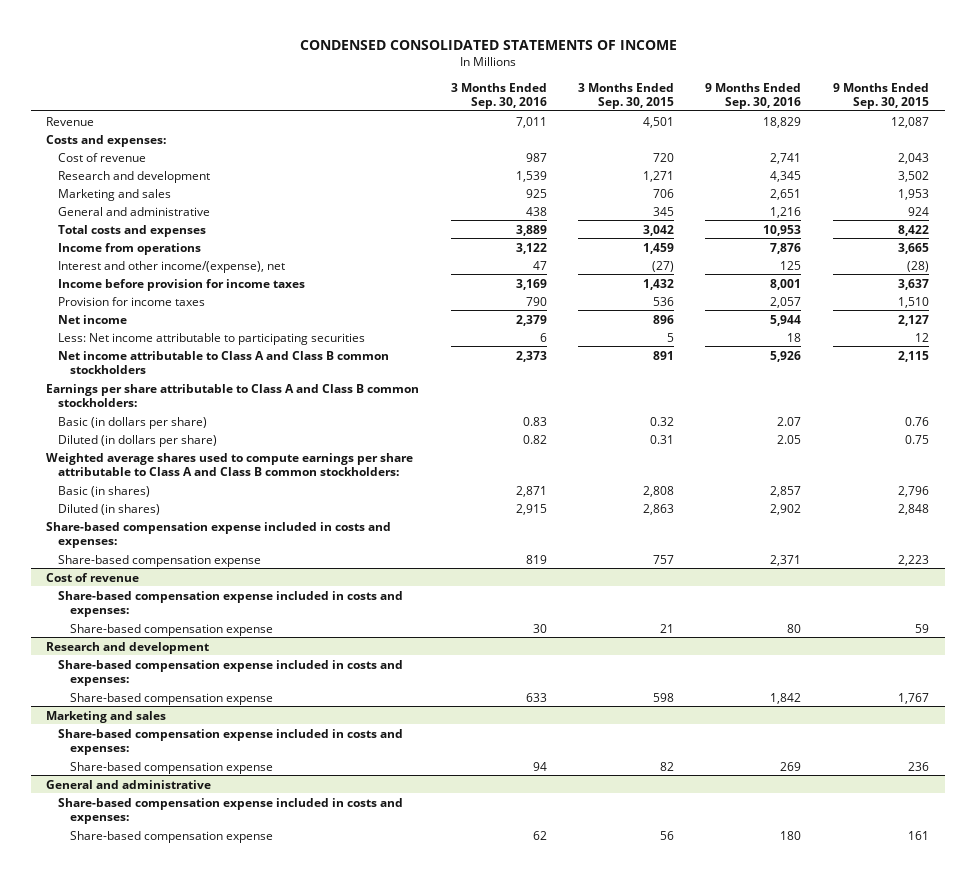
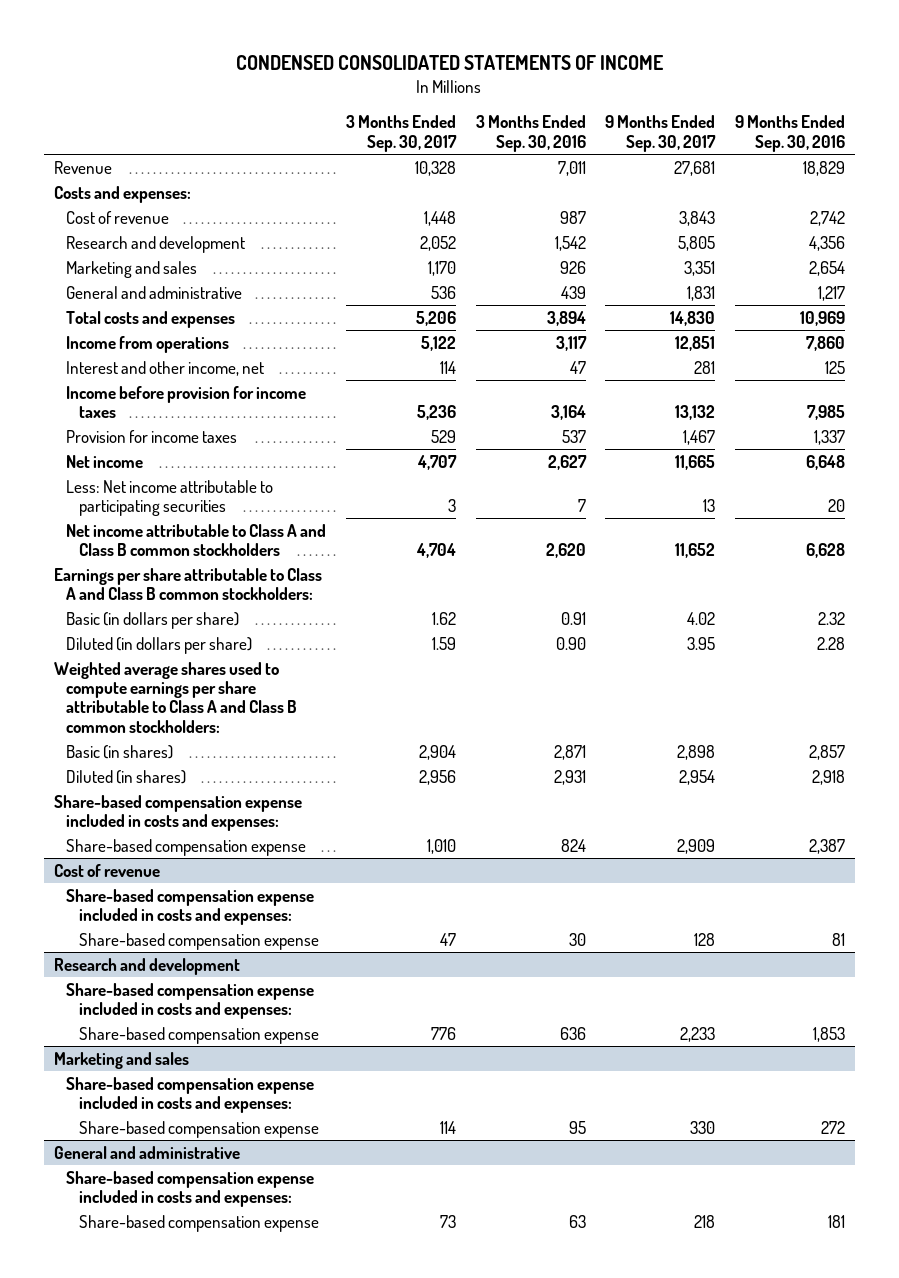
- | 3 Months Ended Sep. 30, 2016 | 3 Months Ended Sep. 30, 2015 | 9 Months Ended Sep. 30, 2016 | 9 Months Ended Sep. 30, 2015
+ | 3 Months Ended Sep. 30, 2017 | 3 Months Ended Sep. 30, 2016 | 9 Months Ended Sep. 30, 2017 | 9 Months Ended Sep. 30, 2016
- Cost of revenue | 987 | 720 | 2,741 | 2,043
- Research and development | 1,539 | 1,271 | 4,345 | 3,502
- Marketing and sales | 925 | 706 | 2,651 | 1,953
- General and administrative | 438 | 345 | 1,216 | 924
- Total costs and expenses | 3,889 | 3,042 | 10,953 | 8,422
- Income from operations | 3,122 | 1,459 | 7,876 | 3,665
- Interest and other income/(expense), net | 47 | (27) | 125 | (28)
- Income before provision for income taxes | 3,169 | 1,432 | 8,001 | 3,637
- Provision for income taxes | 790 | 536 | 2,057 | 1,510
- Net income | 2,379 | 896 | 5,944 | 2,127
- Less: Net income attributable to participating securities | 6 | 5 | 18 | 12
- Net income attributable to Class A and Class B common stockholders | 2,373 | 891 | 5,926 | 2,115
+ Cost of revenue | 1,448 | 987 | 3,843 | 2,742
+ Research and development | 2,052 | 1,542 | 5,805 | 4,356
+ Marketing and sales | 1,170 | 926 | 3,351 | 2,654
+ General and administrative | 536 | 439 | 1,831 | 1,217
+ Total costs and expenses | 5,206 | 3,894 | 14,830 | 10,969
+ Income from operations | 5,122 | 3,117 | 12,851 | 7,860
+ Interest and other income, net | 114 | 47 | 281 | 125
+ Income before provision for income taxes | 5,236 | 3,164 | 13,132 | 7,985
+ Provision for income taxes | 529 | 537 | 1,467 | 1,337
+ Net income | 4,707 | 2,627 | 11,665 | 6,648
+ Less: Net income attributable to participating securities | 3 | 7 | 13 | 20
+ Net income attributable to Class A and Class B common stockholders | 4,704 | 2,620 | 11,652 | 6,628
- Basic (in dollars per share) | 0.83 | 0.32 | 2.07 | 0.76
- Diluted (in dollars per share) | 0.82 | 0.31 | 2.05 | 0.75
+ Basic (in dollars per share) | 1.62 | 0.91 | 4.02 | 2.32
+ Diluted (in dollars per share) | 1.59 | 0.90 | 3.95 | 2.28
- Diluted (in shares) | 2,915 | 2,863 | 2,902 | 2,848
+ Diluted (in shares) | 2,956 | 2,931 | 2,954 | 2,918
- Share-based compensation expense | 819 | 757 | 2,371 | 2,223
+ Share-based compensation expense | 1,010 | 824 | 2,909 | 2,387
@ Cost of revenue
- Share-based compensation expense | 30 | 21 | 80 | 59
+ Share-based compensation expense | 47 | 30 | 128 | 81
@ Research and development
- Share-based compensation expense | 633 | 598 | 1,842 | 1,767
+ Share-based compensation expense | 776 | 636 | 2,233 | 1,853
@ Marketing and sales
- Share-based compensation expense | 94 | 82 | 269 | 236
+ Share-based compensation expense | 114 | 95 | 330 | 272
@ General and administrative
- Share-based compensation expense | 62 | 56 | 180 | 161
+ Share-based compensation expense | 73 | 63 | 218 | 181

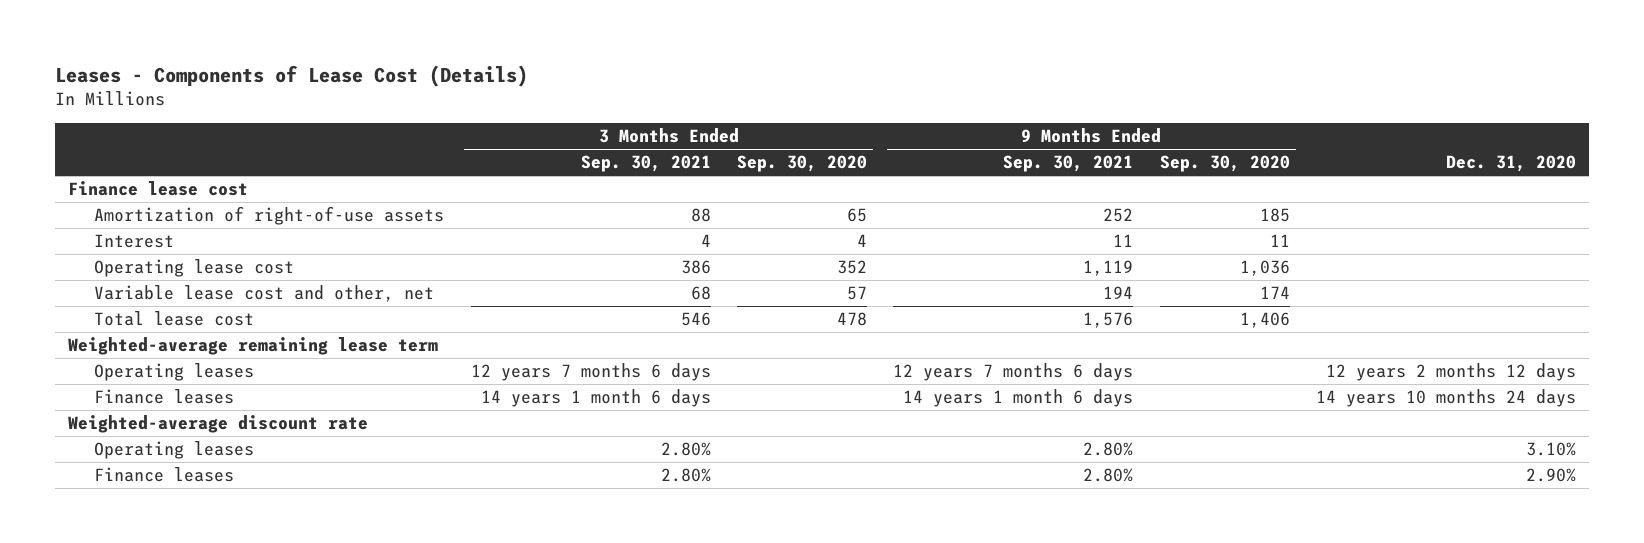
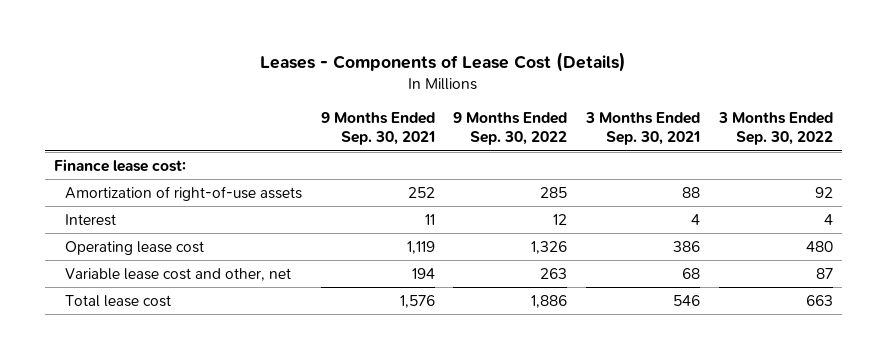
- | 3 Months Ended Sep. 30, 2021 | 3 Months Ended Sep. 30, 2020 | 9 Months Ended Sep. 30, 2021 | 9 Months Ended Sep. 30, 2020 | Dec. 31, 2020
+ | 9 Months Ended Sep. 30, 2021 | 9 Months Ended Sep. 30, 2022 | 3 Months Ended Sep. 30, 2021 | 3 Months Ended Sep. 30, 2022
- Finance lease cost
+ Finance lease cost:
- Weighted-average remaining lease term
- Operating leases | 12 years 7 months 6 days | | 12 years 7 months 6 days | | 12 years 2 months 12 days
- Finance leases | 14 years 1 month 6 days | | 14 years 1 month 6 days | | 14 years 10 months 24 days
- Weighted-average discount rate
- Operating leases | 2.80% | | 2.80% | | 3.10%
- Finance leases | 2.80% | | 2.80% | | 2.90%

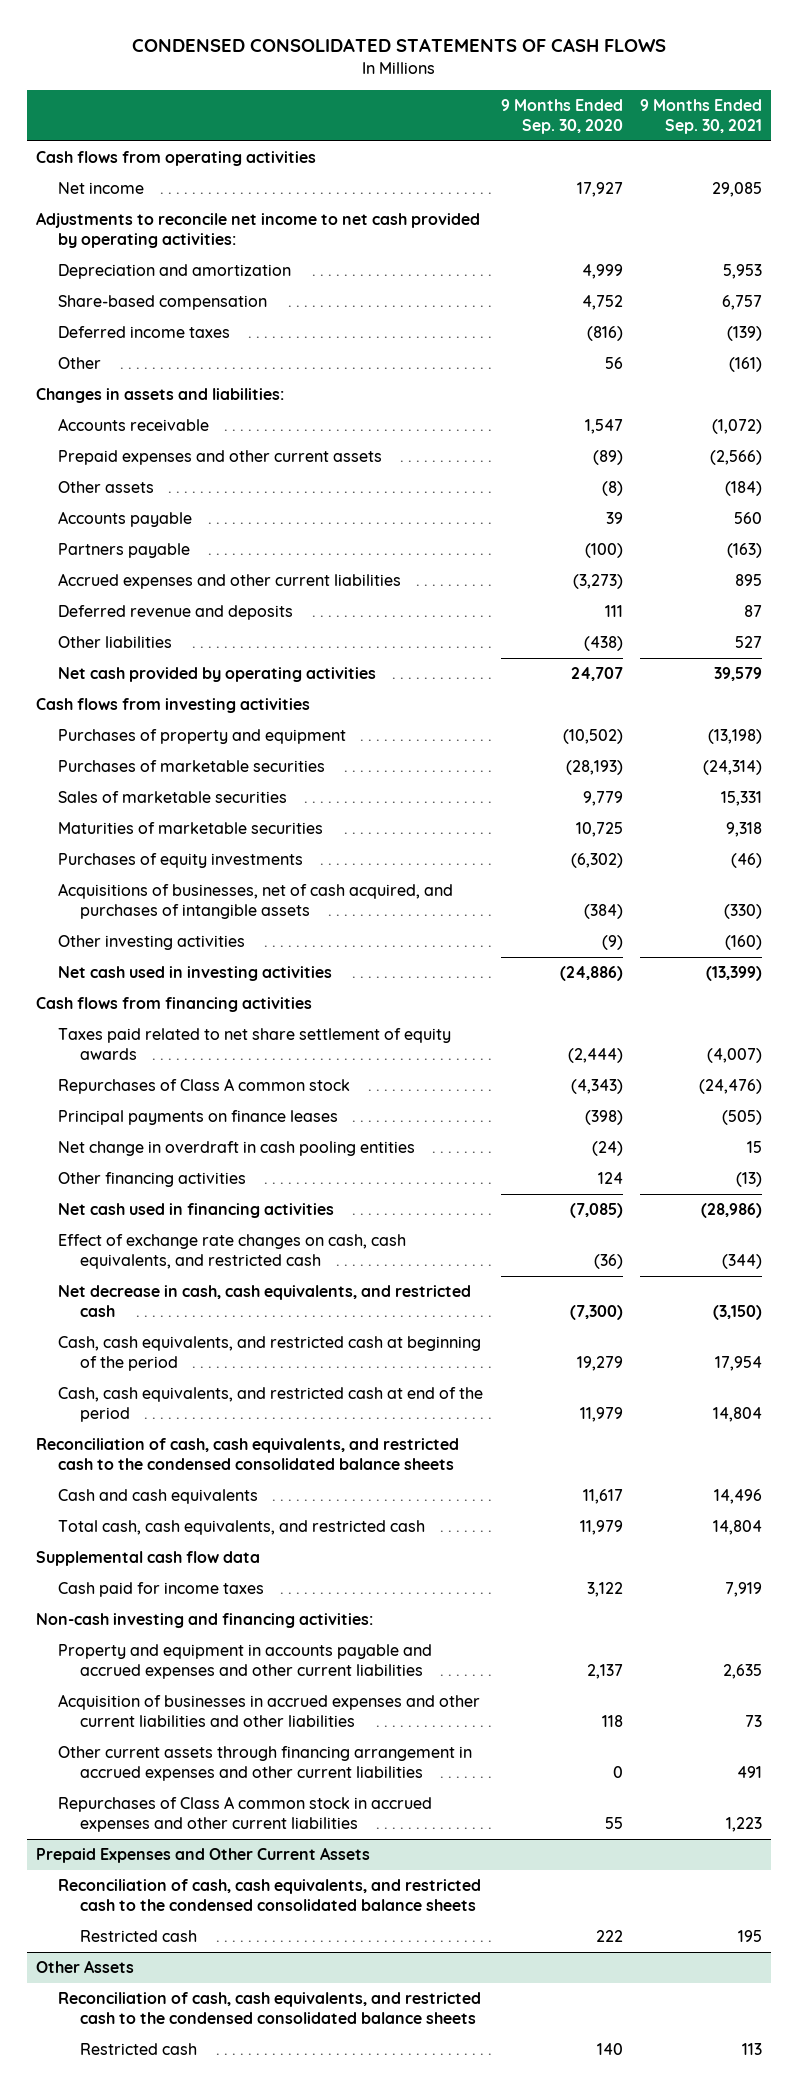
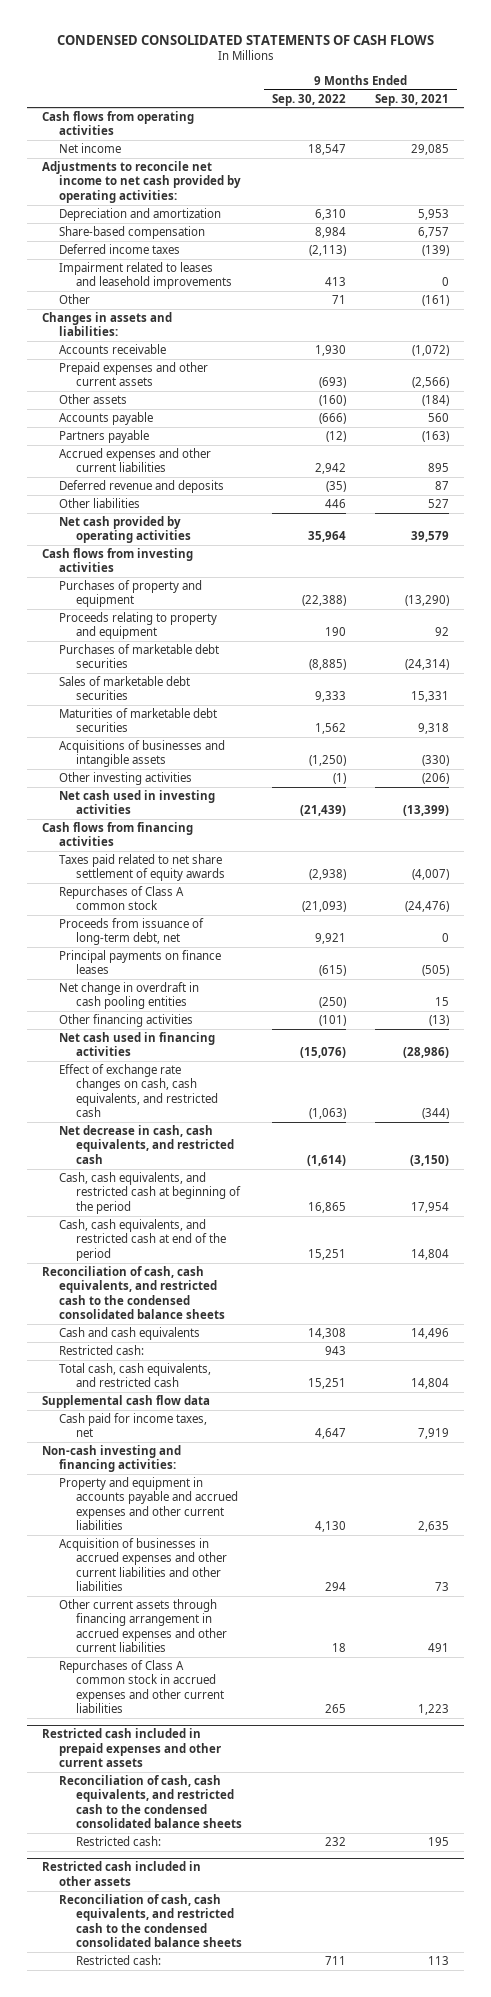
- | 9 Months Ended Sep. 30, 2020 | 9 Months Ended Sep. 30, 2021
+ | 9 Months Ended Sep. 30, 2022 | 9 Months Ended Sep. 30, 2021
+ Impairment related to leases and leasehold improvements | 413 | 0
- Purchases of property and equipment | (10,502) | (13,198)
- Purchases of marketable securities | (28,193) | (24,314)
- Sales of marketable securities | 9,779 | 15,331
- Maturities of marketable securities | 10,725 | 9,318
- Purchases of equity investments | (6,302) | (46)
- Acquisitions of businesses, net of cash acquired, and purchases of intangible assets | (384) | (330)
- Other investing activities | (9) | (160)
+ Purchases of property and equipment | (22,388) | (13,290)
+ Proceeds relating to property and equipment | 190 | 92
+ Purchases of marketable debt securities | (8,885) | (24,314)
+ Sales of marketable debt securities | 9,333 | 15,331
+ Maturities of marketable debt securities | 1,562 | 9,318
+ Acquisitions of businesses and intangible assets | (1,250) | (330)
+ Other investing activities | (1) | (206)
+ Proceeds from issuance of long-term debt, net | 9,921 | 0
+ Restricted cash: | 943 |
- Cash paid for income taxes | 3,122 | 7,919
+ Cash paid for income taxes, net | 4,647 | 7,919
- Prepaid Expenses and Other Current Assets
+ Restricted cash included in prepaid expenses and other current assets
- Restricted cash | 222 | 195
- Other Assets
+ Restricted cash: | 232 | 195
+ Restricted cash included in other assets
- Restricted cash | 140 | 113
+ Restricted cash: | 711 | 113

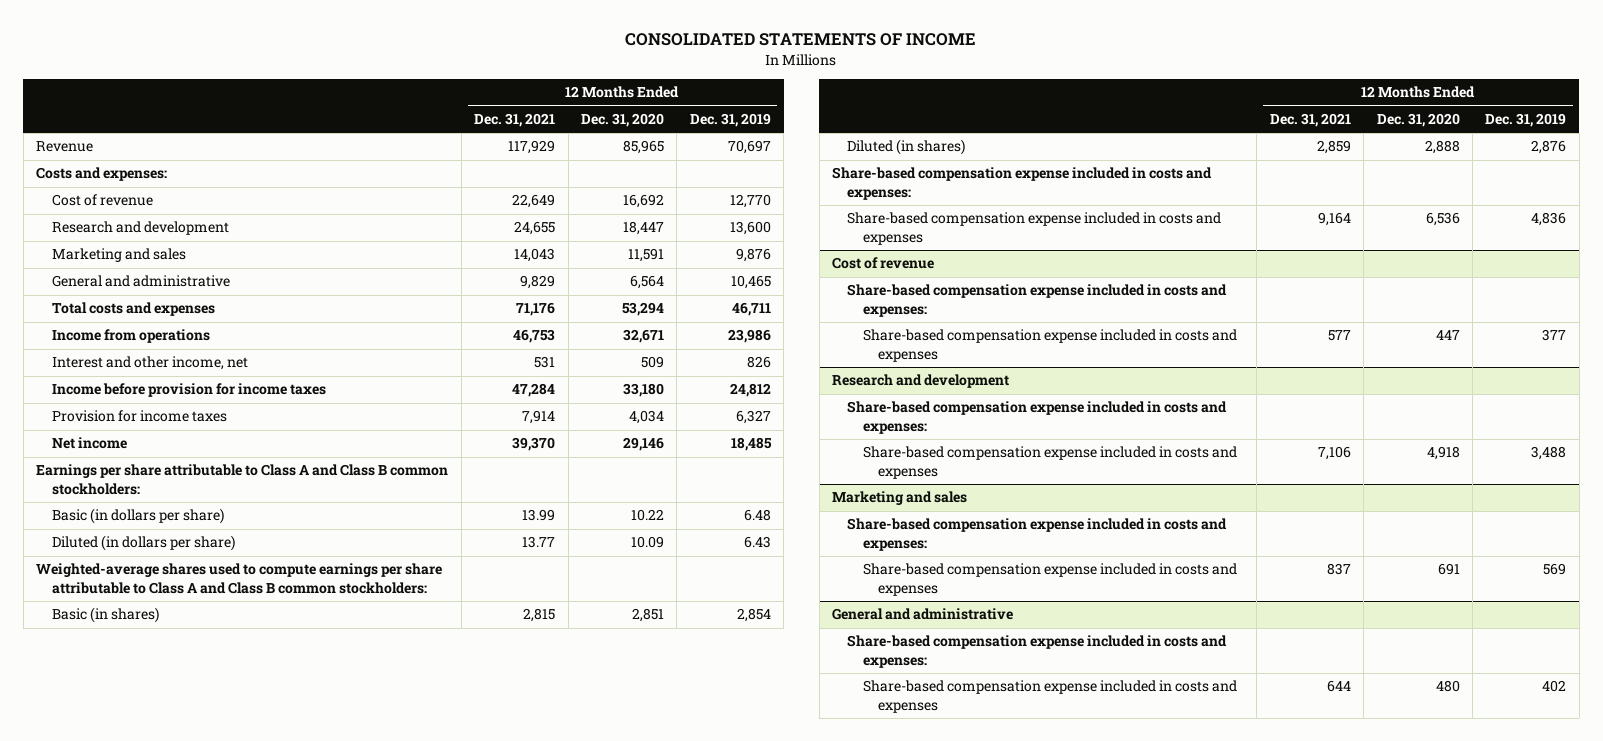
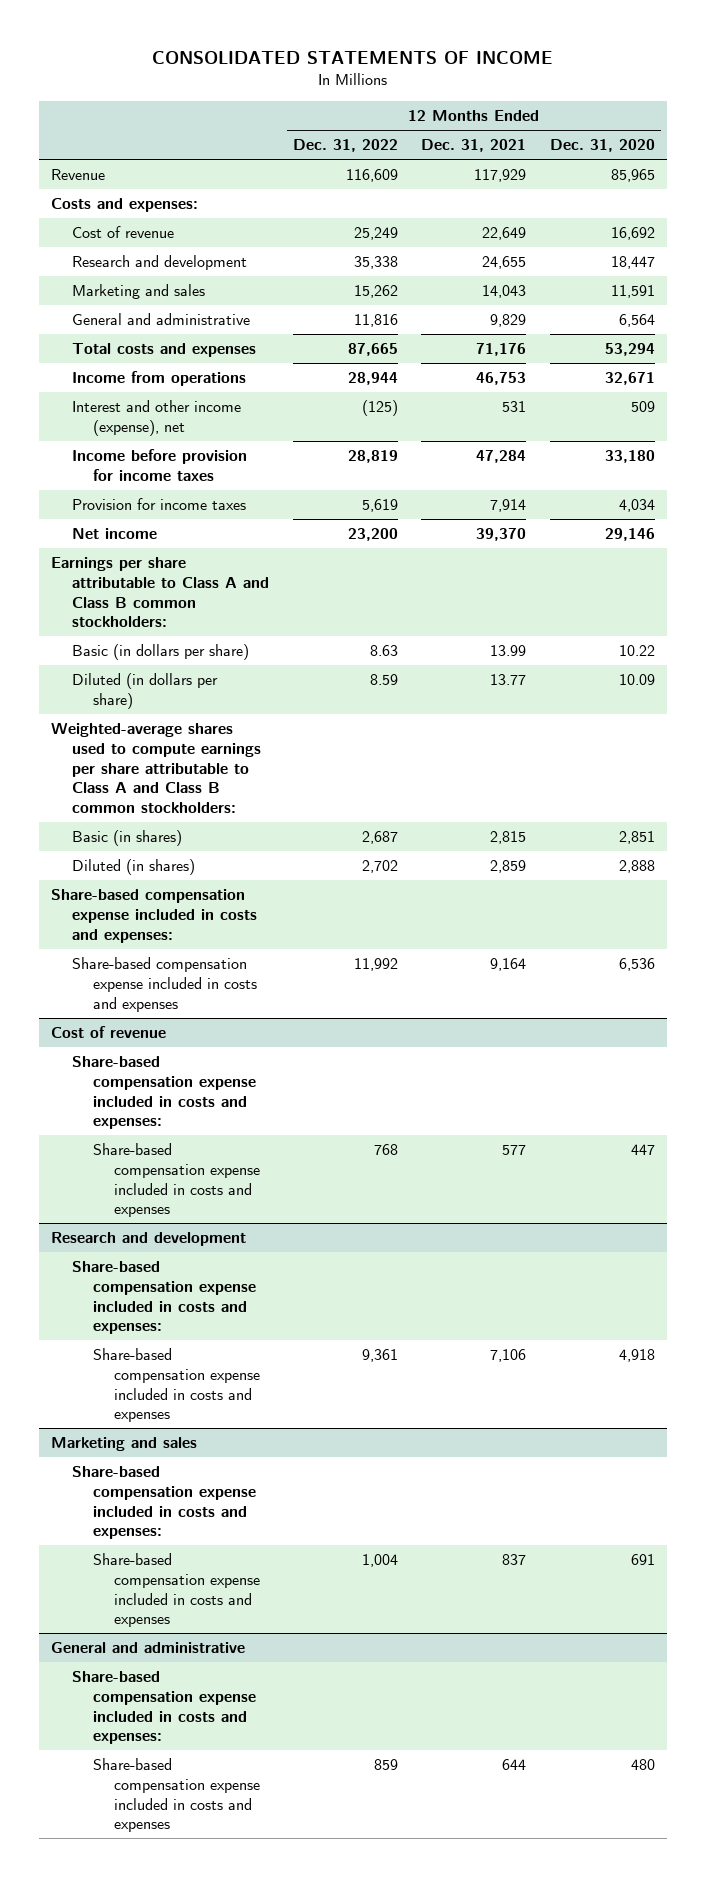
- | 12 Months Ended Dec. 31, 2021 | 12 Months Ended Dec. 31, 2020 | 12 Months Ended Dec. 31, 2019
+ | 12 Months Ended Dec. 31, 2022 | 12 Months Ended Dec. 31, 2021 | 12 Months Ended Dec. 31, 2020
- Interest and other income, net | 531 | 509 | 826
+ Interest and other income (expense), net | (125) | 531 | 509

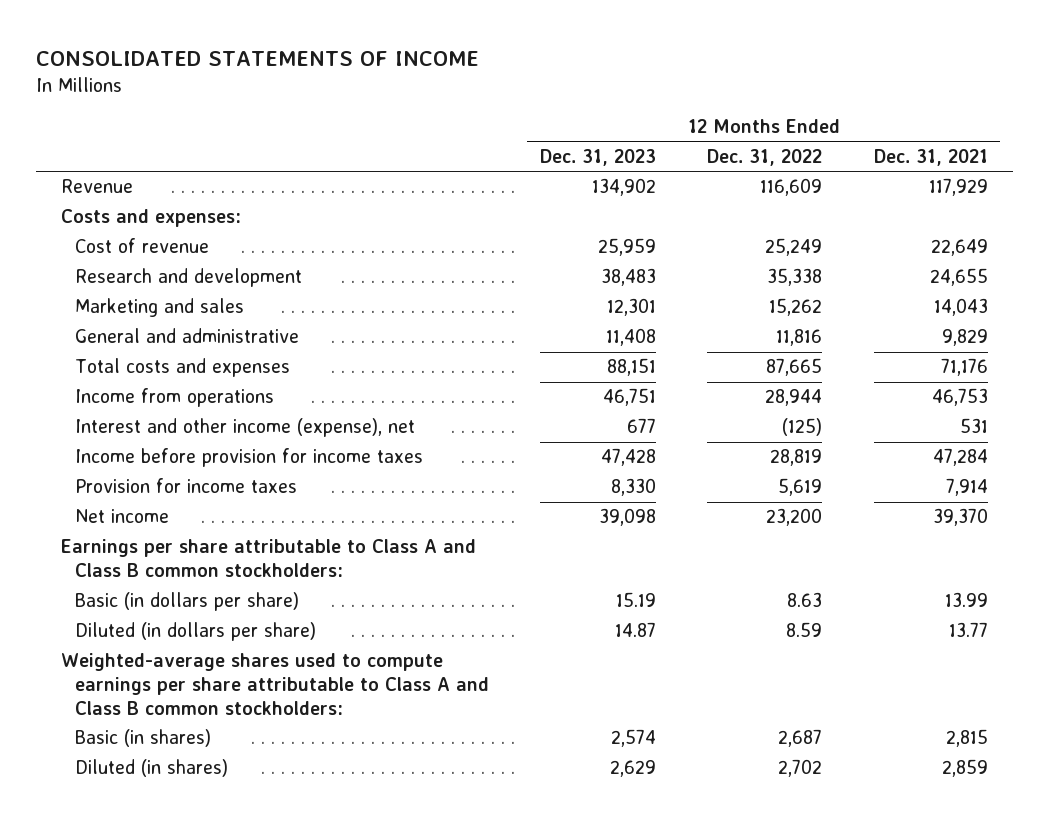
- | 12 Months Ended Dec. 31, 2022 | 12 Months Ended Dec. 31, 2021 | 12 Months Ended Dec. 31, 2020
+ | 12 Months Ended Dec. 31, 2023 | 12 Months Ended Dec. 31, 2022 | 12 Months Ended Dec. 31, 2021
- Share-based compensation expense included in costs and expenses:
- Share-based compensation expense included in costs and expenses | 11,992 | 9,164 | 6,536
- Cost of revenue
- Share-based compensation expense included in costs and expenses:
- Share-based compensation expense included in costs and expenses | 768 | 577 | 447
- Research and development
- Share-based compensation expense included in costs and expenses:
- Share-based compensation expense included in costs and expenses | 9,361 | 7,106 | 4,918
- Marketing and sales
- Share-based compensation expense included in costs and expenses:
- Share-based compensation expense included in costs and expenses | 1,004 | 837 | 691
- General and administrative
- Share-based compensation expense included in costs and expenses:
- Share-based compensation expense included in costs and expenses | 859 | 644 | 480

